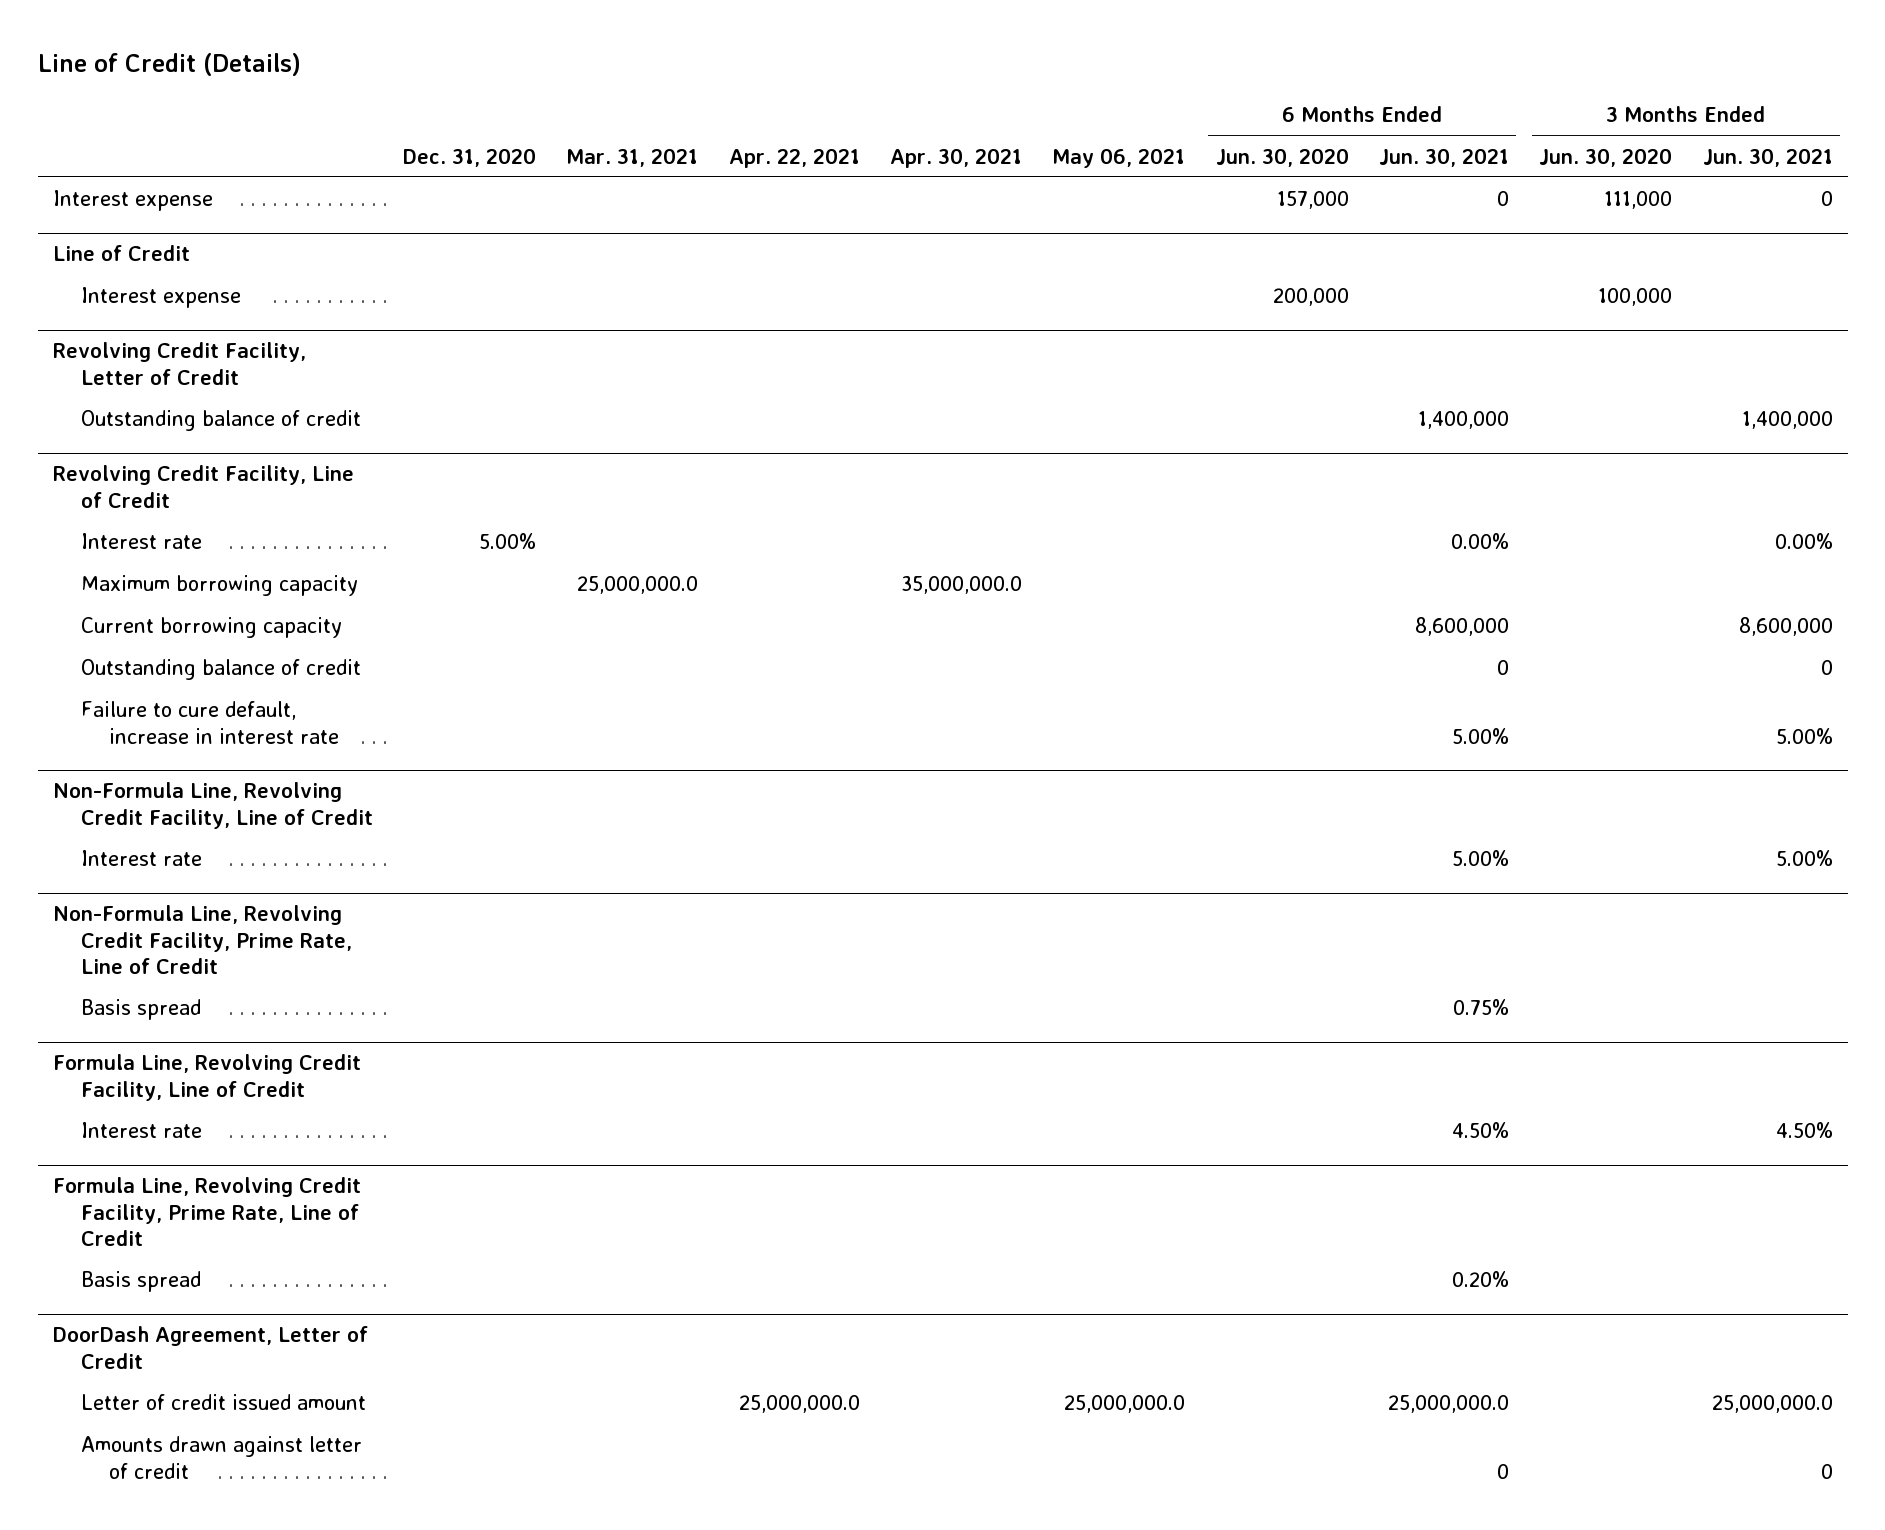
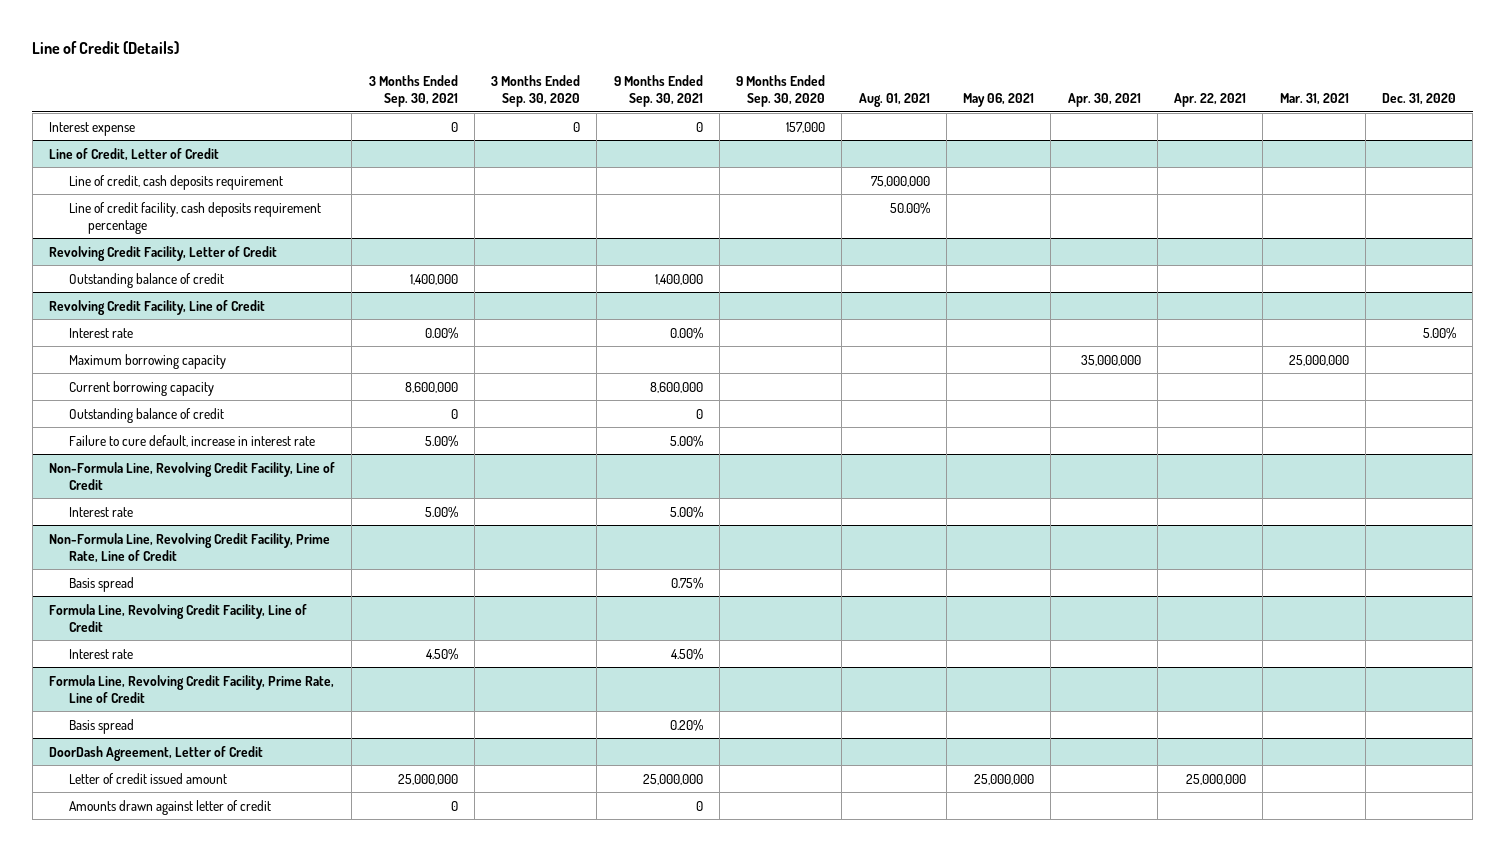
- | Dec. 31, 2020 | Mar. 31, 2021 | Apr. 22, 2021 | Apr. 30, 2021 | May 06, 2021 | 6 Months Ended Jun. 30, 2020 | 6 Months Ended Jun. 30, 2021 | 3 Months Ended Jun. 30, 2020 | 3 Months Ended Jun. 30, 2021
+ | 3 Months Ended Sep. 30, 2021 | 3 Months Ended Sep. 30, 2020 | 9 Months Ended Sep. 30, 2021 | 9 Months Ended Sep. 30, 2020 | Aug. 01, 2021 | May 06, 2021 | Apr. 30, 2021 | Apr. 22, 2021 | Mar. 31, 2021 | Dec. 31, 2020
- Line of Credit
- Interest expense | | | | | | 200,000 | | 100,000 |
+ Line of Credit, Letter of Credit
+ Line of credit, cash deposits requirement | | | | | 75,000,000 | | | | |
+ Line of credit facility, cash deposits requirement percentage | | | | | 50.00% | | | | |
@ Revolving Credit Facility, Line of Credit
- Maximum borrowing capacity | | 25,000,000.0 | | 35,000,000.0 | | | | |
+ Maximum borrowing capacity | | | | | | | 35,000,000 | | 25,000,000 |
@ DoorDash Agreement, Letter of Credit
- Letter of credit issued amount | | | 25,000,000.0 | | 25,000,000.0 | | 25,000,000.0 | | 25,000,000.0
+ Letter of credit issued amount | 25,000,000 | | 25,000,000 | | | 25,000,000 | | 25,000,000 | |

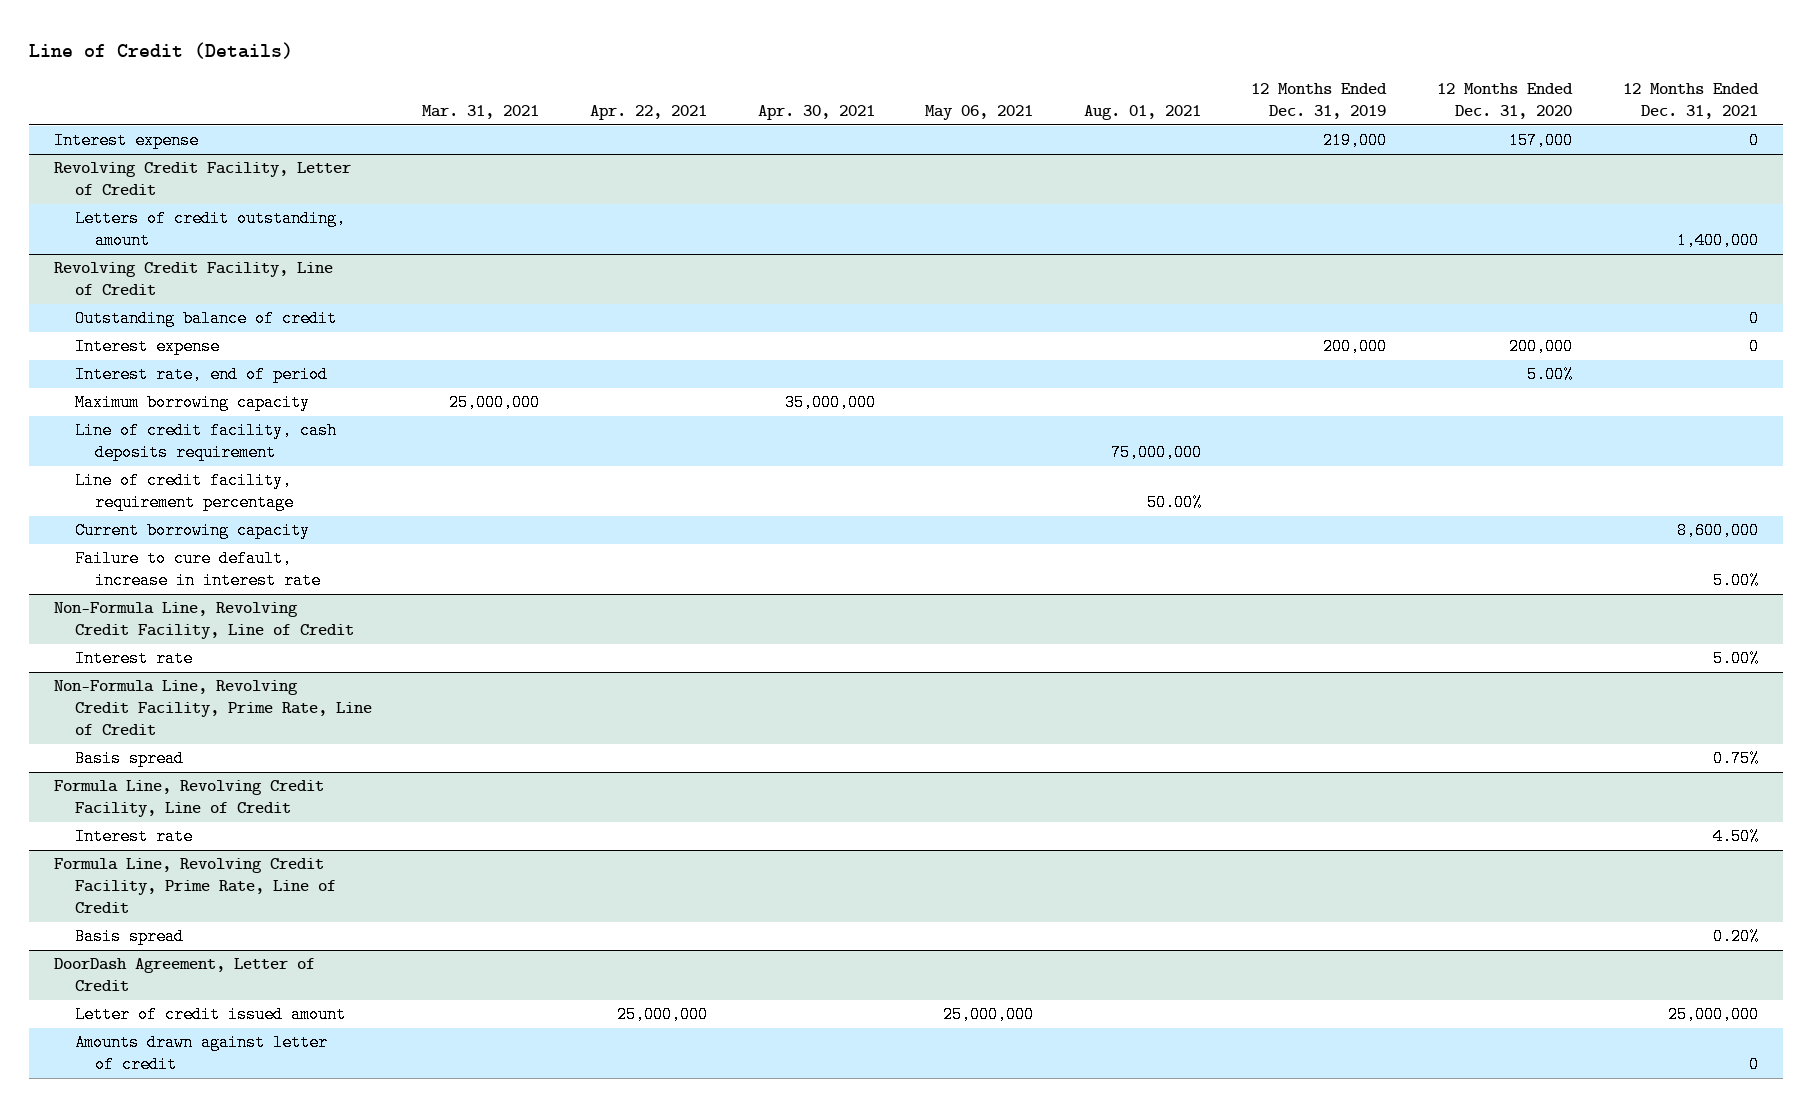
- | 3 Months Ended Sep. 30, 2021 | 3 Months Ended Sep. 30, 2020 | 9 Months Ended Sep. 30, 2021 | 9 Months Ended Sep. 30, 2020 | Aug. 01, 2021 | May 06, 2021 | Apr. 30, 2021 | Apr. 22, 2021 | Mar. 31, 2021 | Dec. 31, 2020
+ | Mar. 31, 2021 | Apr. 22, 2021 | Apr. 30, 2021 | May 06, 2021 | Aug. 01, 2021 | 12 Months Ended Dec. 31, 2019 | 12 Months Ended Dec. 31, 2020 | 12 Months Ended Dec. 31, 2021
- Line of Credit, Letter of Credit
- Line of credit, cash deposits requirement | | | | | 75,000,000 | | | | |
- Line of credit facility, cash deposits requirement percentage | | | | | 50.00% | | | | |
@ Revolving Credit Facility, Letter of Credit
- Outstanding balance of credit | 1,400,000 | | 1,400,000 | | | | | | |
+ Letters of credit outstanding, amount | | | | | | | | 1,400,000
@ Revolving Credit Facility, Line of Credit
- Interest rate | 0.00% | | 0.00% | | | | | | | 5.00%
moved up: Outstanding balance of credit | | | | | | | | 0
+ Interest expense | | | | | | 200,000 | 200,000 | 0
+ Interest rate, end of period | | | | | | | 5.00% |
+ Line of credit facility, cash deposits requirement | | | | | 75,000,000 | | |
+ Line of credit facility, requirement percentage | | | | | 50.00% | | |

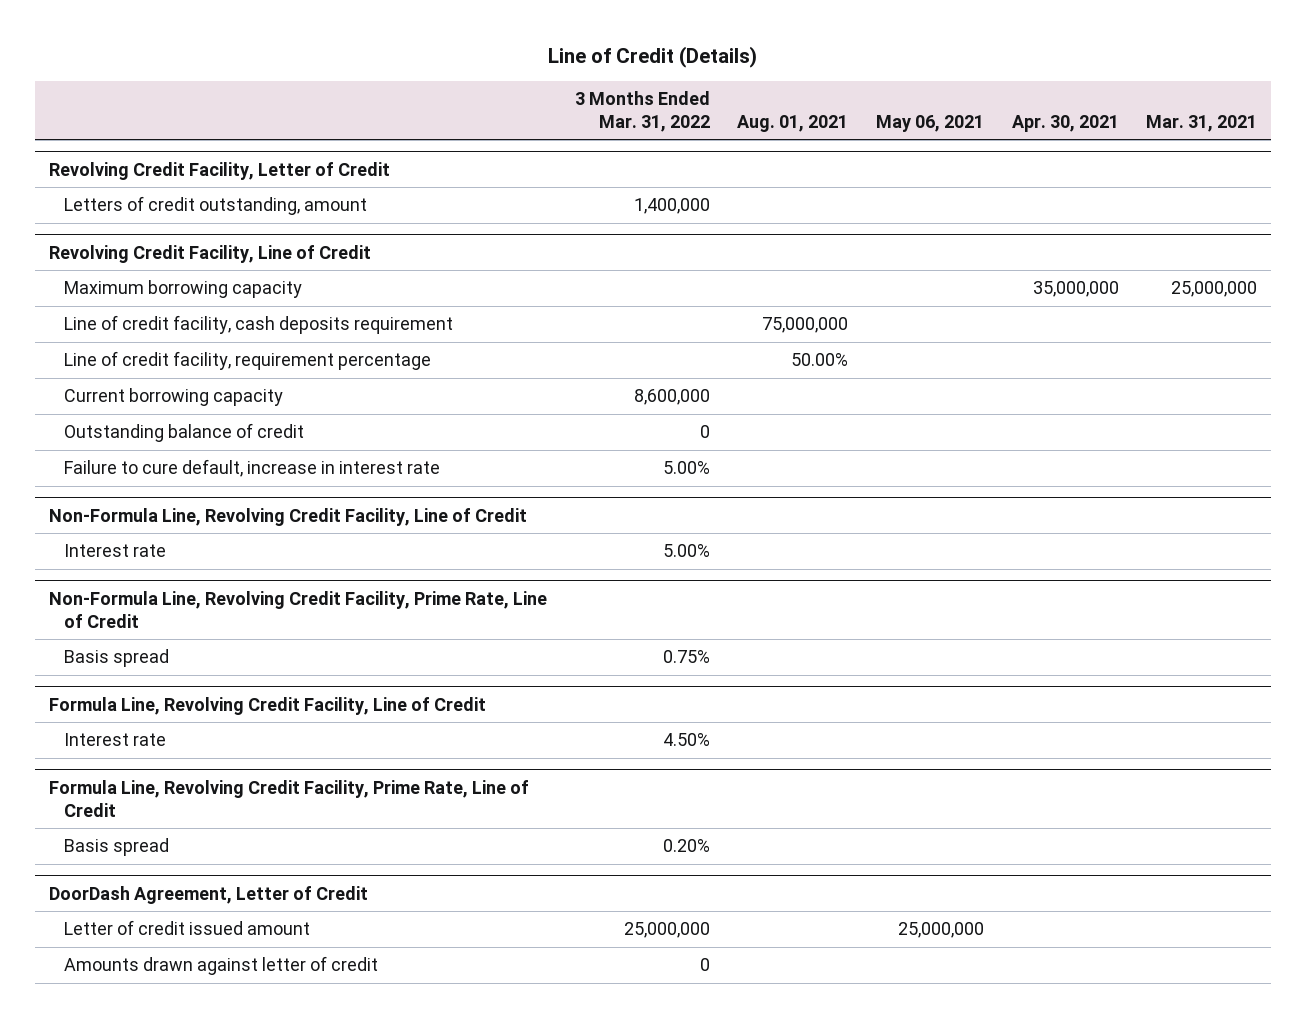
- | Mar. 31, 2021 | Apr. 22, 2021 | Apr. 30, 2021 | May 06, 2021 | Aug. 01, 2021 | 12 Months Ended Dec. 31, 2019 | 12 Months Ended Dec. 31, 2020 | 12 Months Ended Dec. 31, 2021
+ | 3 Months Ended Mar. 31, 2022 | Aug. 01, 2021 | May 06, 2021 | Apr. 30, 2021 | Mar. 31, 2021
- Interest expense | | | | | | 219,000 | 157,000 | 0
@ Revolving Credit Facility, Line of Credit
- Interest expense | | | | | | 200,000 | 200,000 | 0
- Interest rate, end of period | | | | | | | 5.00% |
moved down: Outstanding balance of credit | 0 | | | |

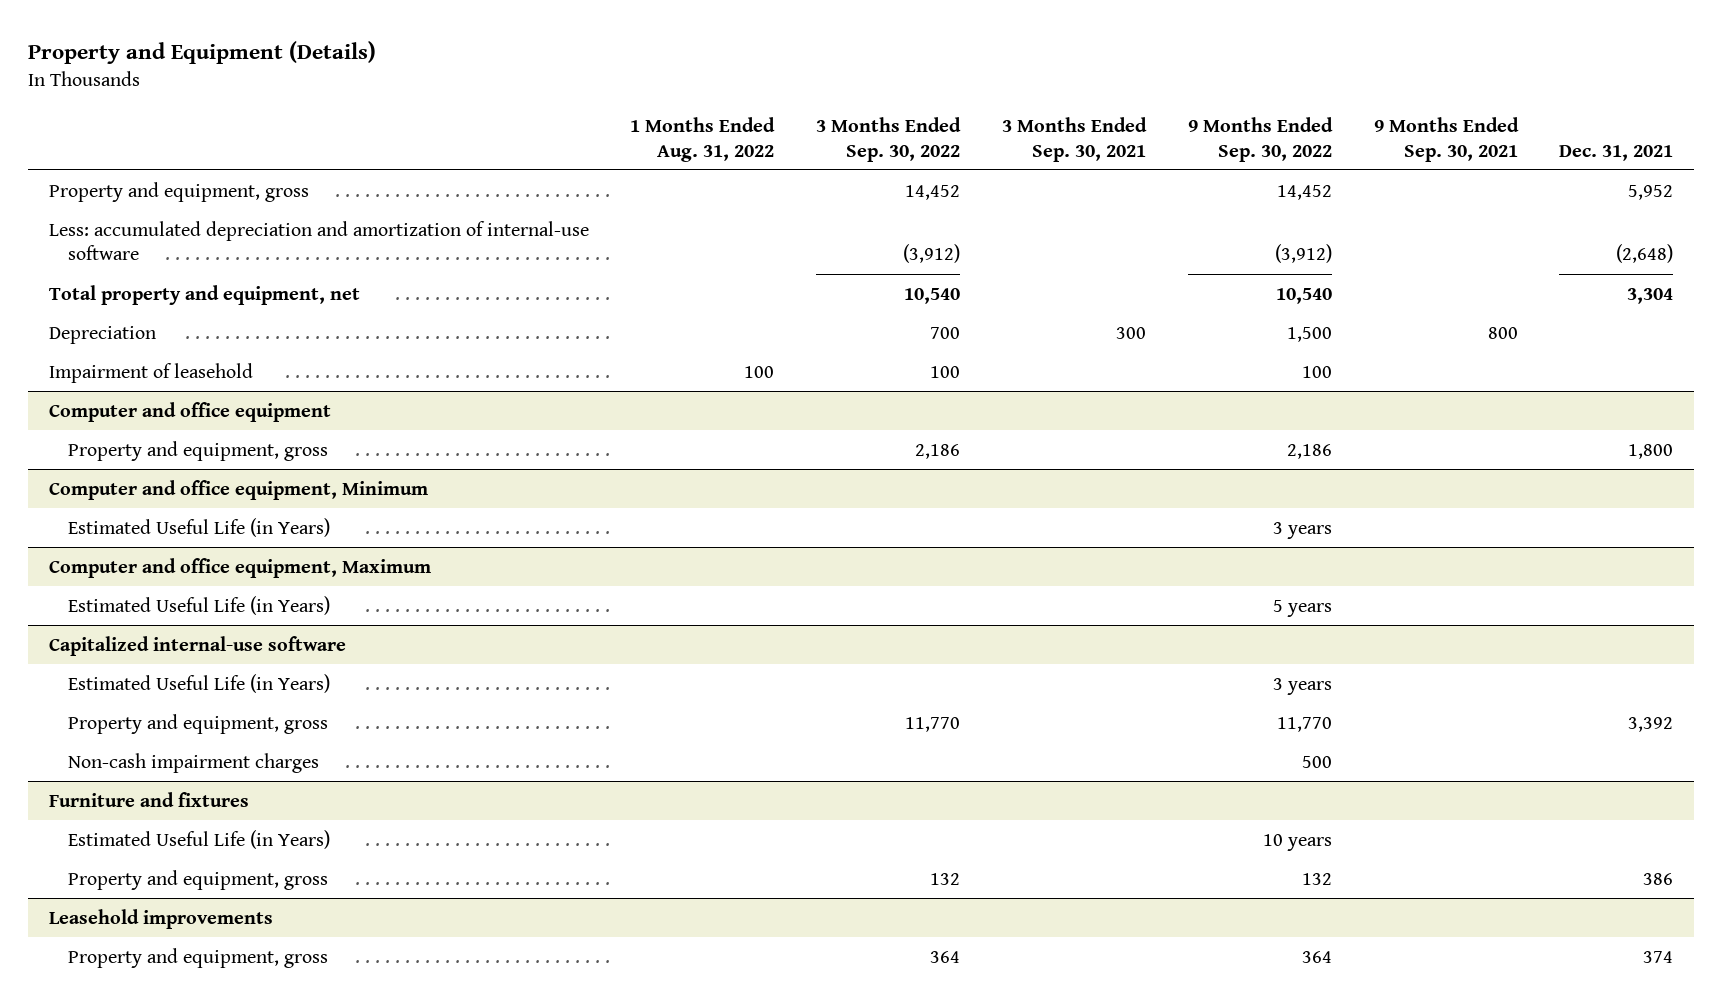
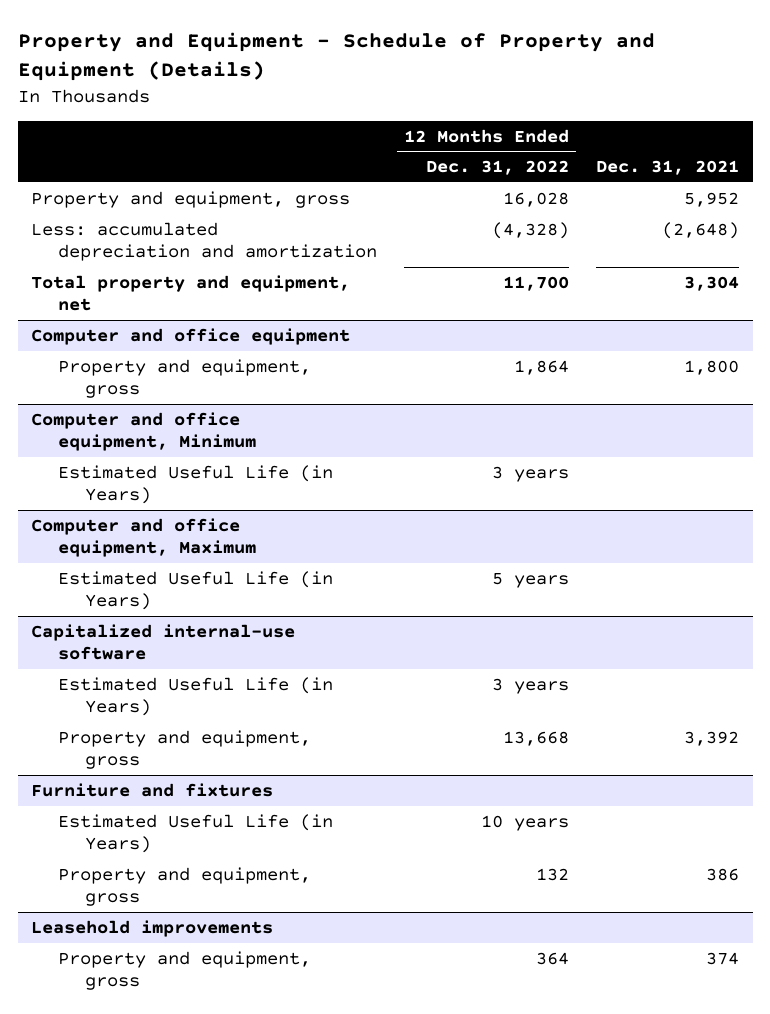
- Property and Equipment (Details)
+ Property and Equipment - Schedule of Property and Equipment (Details)
- | 1 Months Ended Aug. 31, 2022 | 3 Months Ended Sep. 30, 2022 | 3 Months Ended Sep. 30, 2021 | 9 Months Ended Sep. 30, 2022 | 9 Months Ended Sep. 30, 2021 | Dec. 31, 2021
+ | 12 Months Ended Dec. 31, 2022 | Dec. 31, 2021
- Less: accumulated depreciation and amortization of internal-use software | | (3,912) | | (3,912) | | (2,648)
+ Less: accumulated depreciation and amortization | (4,328) | (2,648)
- Depreciation | | 700 | 300 | 1,500 | 800 |
- Impairment of leasehold | 100 | 100 | | 100 | |
@ Capitalized internal-use software
- Non-cash impairment charges | | | | 500 | |

